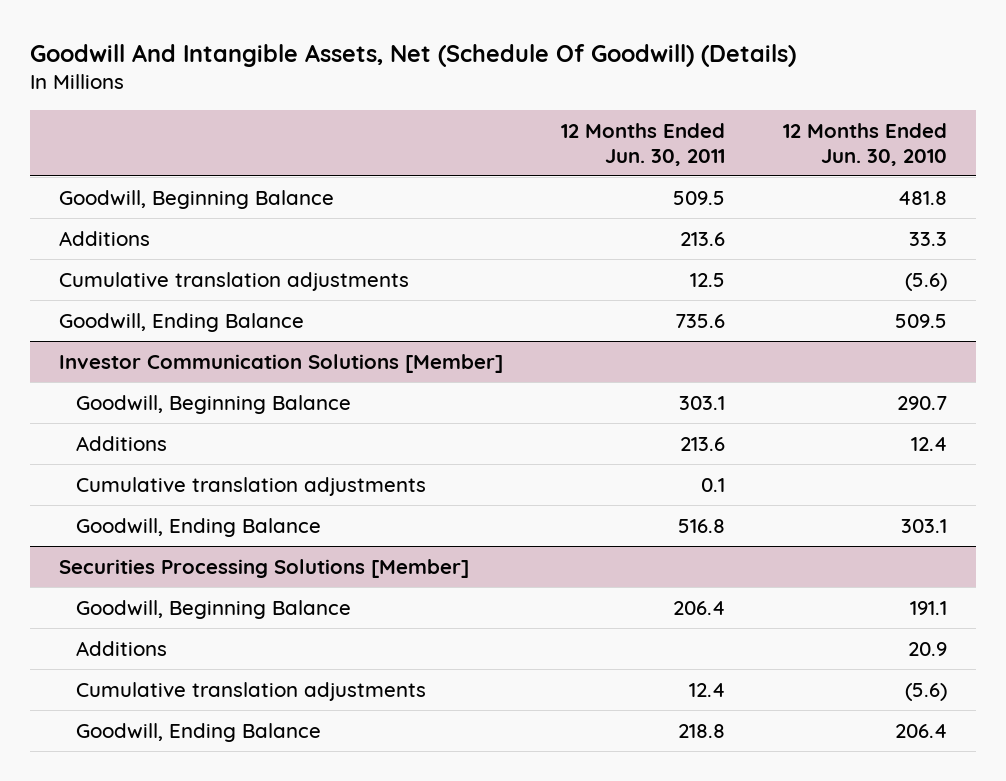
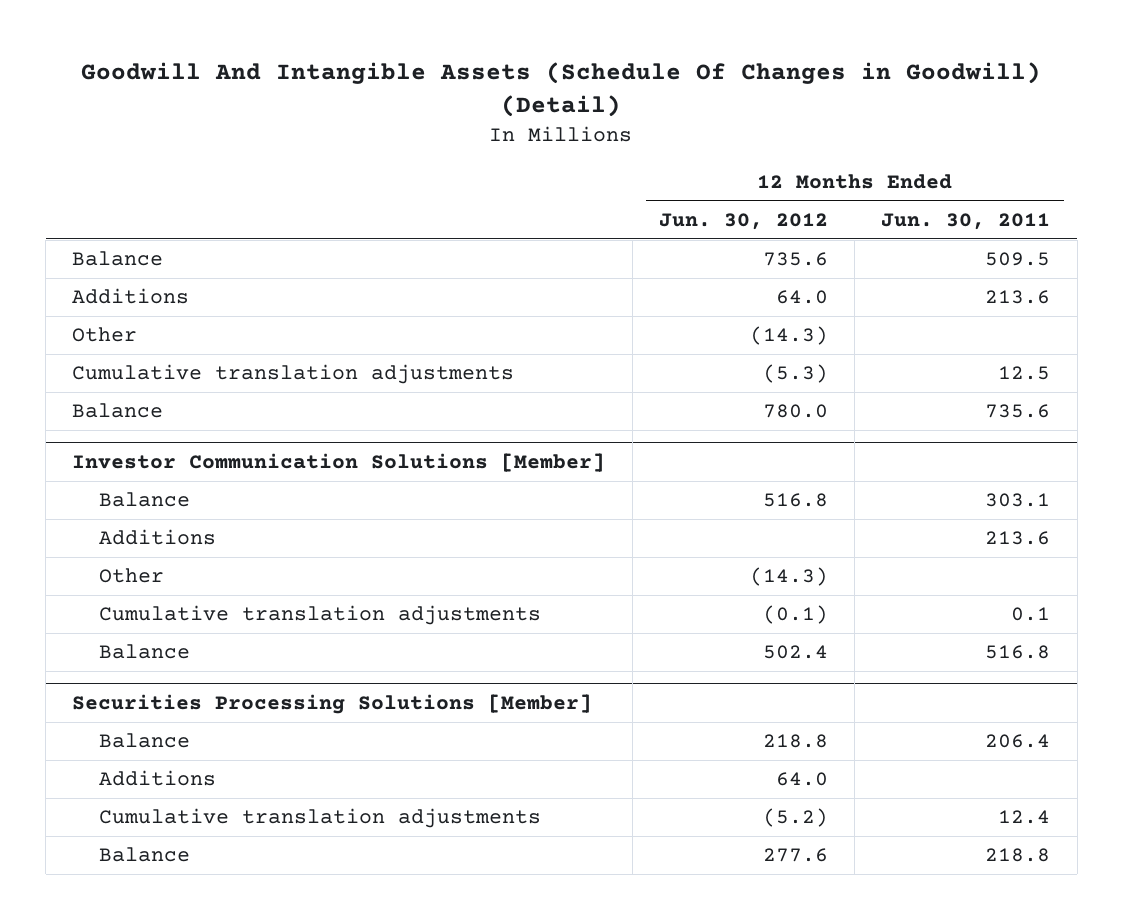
- Goodwill And Intangible Assets, Net (Schedule Of Goodwill) (Details)
+ Goodwill And Intangible Assets (Schedule Of Changes in Goodwill) (Detail)
- | 12 Months Ended Jun. 30, 2011 | 12 Months Ended Jun. 30, 2010
+ | 12 Months Ended Jun. 30, 2012 | 12 Months Ended Jun. 30, 2011
- Goodwill, Beginning Balance | 509.5 | 481.8
+ Balance | 735.6 | 509.5
+ Other | (14.3) |
- Goodwill, Ending Balance | 735.6 | 509.5
+ Balance | 780.0 | 735.6
@ Investor Communication Solutions [Member]
- Goodwill, Beginning Balance | 303.1 | 290.7
+ Balance | 516.8 | 303.1
+ Other | (14.3) |
- Goodwill, Ending Balance | 516.8 | 303.1
+ Balance | 502.4 | 516.8
@ Securities Processing Solutions [Member]
- Goodwill, Beginning Balance | 206.4 | 191.1
+ Balance | 218.8 | 206.4
- Goodwill, Ending Balance | 218.8 | 206.4
+ Balance | 277.6 | 218.8

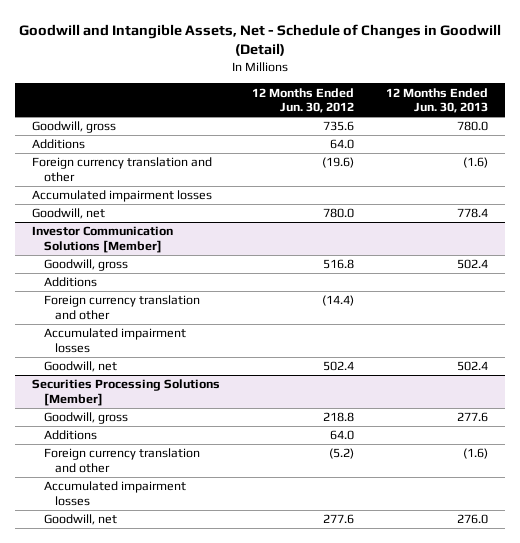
- Goodwill And Intangible Assets (Schedule Of Changes in Goodwill) (Detail)
+ Goodwill and Intangible Assets, Net - Schedule of Changes in Goodwill (Detail)
- | 12 Months Ended Jun. 30, 2012 | 12 Months Ended Jun. 30, 2011
+ | 12 Months Ended Jun. 30, 2012 | 12 Months Ended Jun. 30, 2013
- Balance | 735.6 | 509.5
+ Goodwill, gross | 735.6 | 780.0
- Other | (14.3) |
- Cumulative translation adjustments | (5.3) | 12.5
- Balance | 780.0 | 735.6
+ Foreign currency translation and other | (19.6) | (1.6)
+ Accumulated impairment losses
+ Goodwill, net | 780.0 | 778.4
@ Investor Communication Solutions [Member]
- Balance | 516.8 | 303.1
+ Goodwill, gross | 516.8 | 502.4
- Other | (14.3) |
- Cumulative translation adjustments | (0.1) | 0.1
- Balance | 502.4 | 516.8
+ Foreign currency translation and other | (14.4) |
+ Accumulated impairment losses
+ Goodwill, net | 502.4 | 502.4
@ Securities Processing Solutions [Member]
- Balance | 218.8 | 206.4
+ Goodwill, gross | 218.8 | 277.6
- Cumulative translation adjustments | (5.2) | 12.4
- Balance | 277.6 | 218.8
+ Foreign currency translation and other | (5.2) | (1.6)
+ Accumulated impairment losses
+ Goodwill, net | 277.6 | 276.0

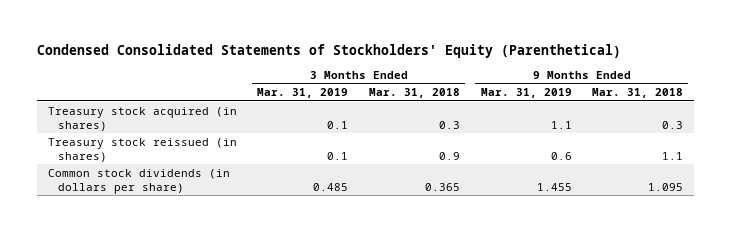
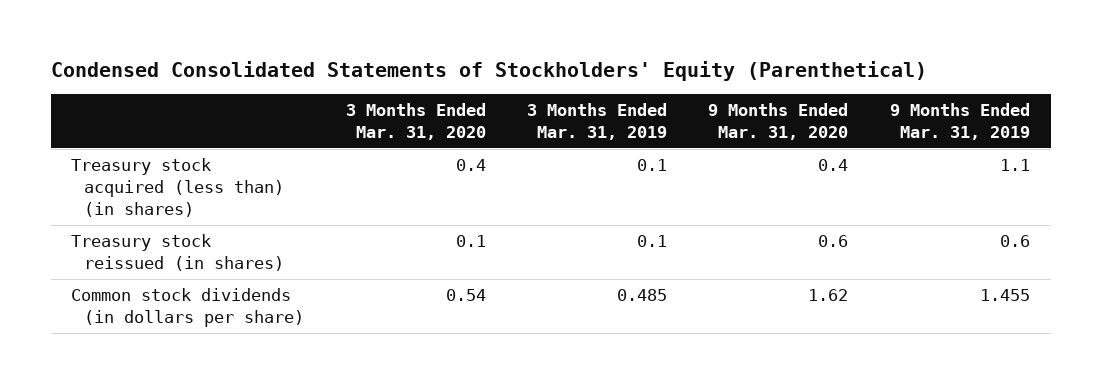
- | 3 Months Ended Mar. 31, 2019 | 3 Months Ended Mar. 31, 2018 | 9 Months Ended Mar. 31, 2019 | 9 Months Ended Mar. 31, 2018
+ | 3 Months Ended Mar. 31, 2020 | 3 Months Ended Mar. 31, 2019 | 9 Months Ended Mar. 31, 2020 | 9 Months Ended Mar. 31, 2019
- Treasury stock acquired (in shares) | 0.1 | 0.3 | 1.1 | 0.3
+ Treasury stock acquired (less than) (in shares) | 0.4 | 0.1 | 0.4 | 1.1

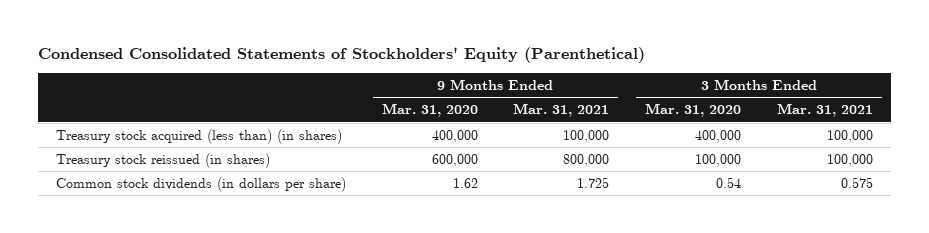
- | 3 Months Ended Mar. 31, 2020 | 3 Months Ended Mar. 31, 2019 | 9 Months Ended Mar. 31, 2020 | 9 Months Ended Mar. 31, 2019
+ | 9 Months Ended Mar. 31, 2020 | 9 Months Ended Mar. 31, 2021 | 3 Months Ended Mar. 31, 2020 | 3 Months Ended Mar. 31, 2021
- Treasury stock acquired (less than) (in shares) | 0.4 | 0.1 | 0.4 | 1.1
- Treasury stock reissued (in shares) | 0.1 | 0.1 | 0.6 | 0.6
+ Treasury stock acquired (less than) (in shares) | 400,000 | 100,000 | 400,000 | 100,000
+ Treasury stock reissued (in shares) | 600,000 | 800,000 | 100,000 | 100,000

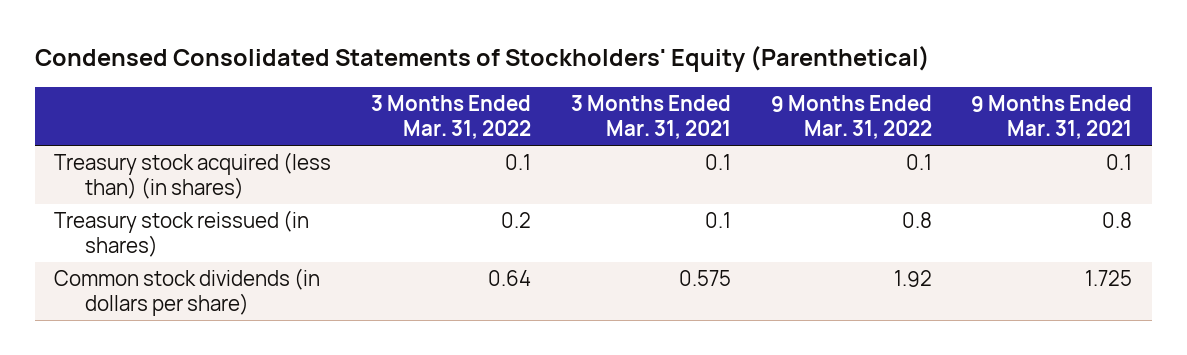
- | 9 Months Ended Mar. 31, 2020 | 9 Months Ended Mar. 31, 2021 | 3 Months Ended Mar. 31, 2020 | 3 Months Ended Mar. 31, 2021
+ | 3 Months Ended Mar. 31, 2022 | 3 Months Ended Mar. 31, 2021 | 9 Months Ended Mar. 31, 2022 | 9 Months Ended Mar. 31, 2021
- Treasury stock acquired (less than) (in shares) | 400,000 | 100,000 | 400,000 | 100,000
- Treasury stock reissued (in shares) | 600,000 | 800,000 | 100,000 | 100,000
+ Treasury stock acquired (less than) (in shares) | 0.1 | 0.1 | 0.1 | 0.1
+ Treasury stock reissued (in shares) | 0.2 | 0.1 | 0.8 | 0.8

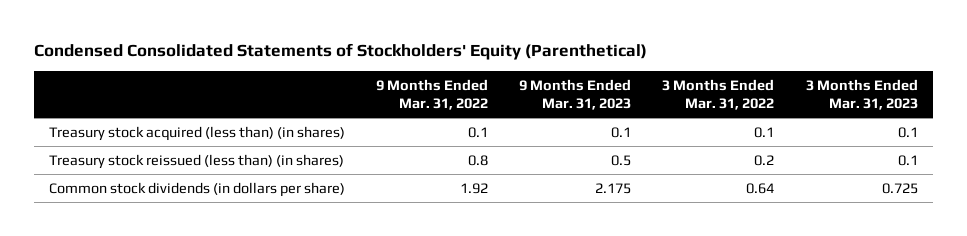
- | 3 Months Ended Mar. 31, 2022 | 3 Months Ended Mar. 31, 2021 | 9 Months Ended Mar. 31, 2022 | 9 Months Ended Mar. 31, 2021
+ | 9 Months Ended Mar. 31, 2022 | 9 Months Ended Mar. 31, 2023 | 3 Months Ended Mar. 31, 2022 | 3 Months Ended Mar. 31, 2023
- Treasury stock reissued (in shares) | 0.2 | 0.1 | 0.8 | 0.8
+ Treasury stock reissued (less than) (in shares) | 0.8 | 0.5 | 0.2 | 0.1

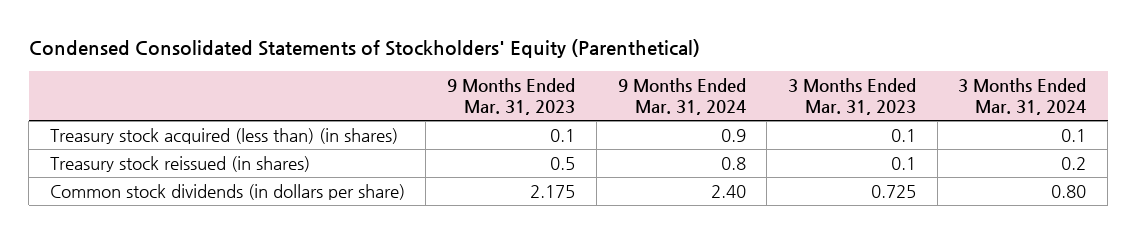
- | 9 Months Ended Mar. 31, 2022 | 9 Months Ended Mar. 31, 2023 | 3 Months Ended Mar. 31, 2022 | 3 Months Ended Mar. 31, 2023
+ | 9 Months Ended Mar. 31, 2023 | 9 Months Ended Mar. 31, 2024 | 3 Months Ended Mar. 31, 2023 | 3 Months Ended Mar. 31, 2024
- Treasury stock reissued (less than) (in shares) | 0.8 | 0.5 | 0.2 | 0.1
+ Treasury stock reissued (in shares) | 0.5 | 0.8 | 0.1 | 0.2

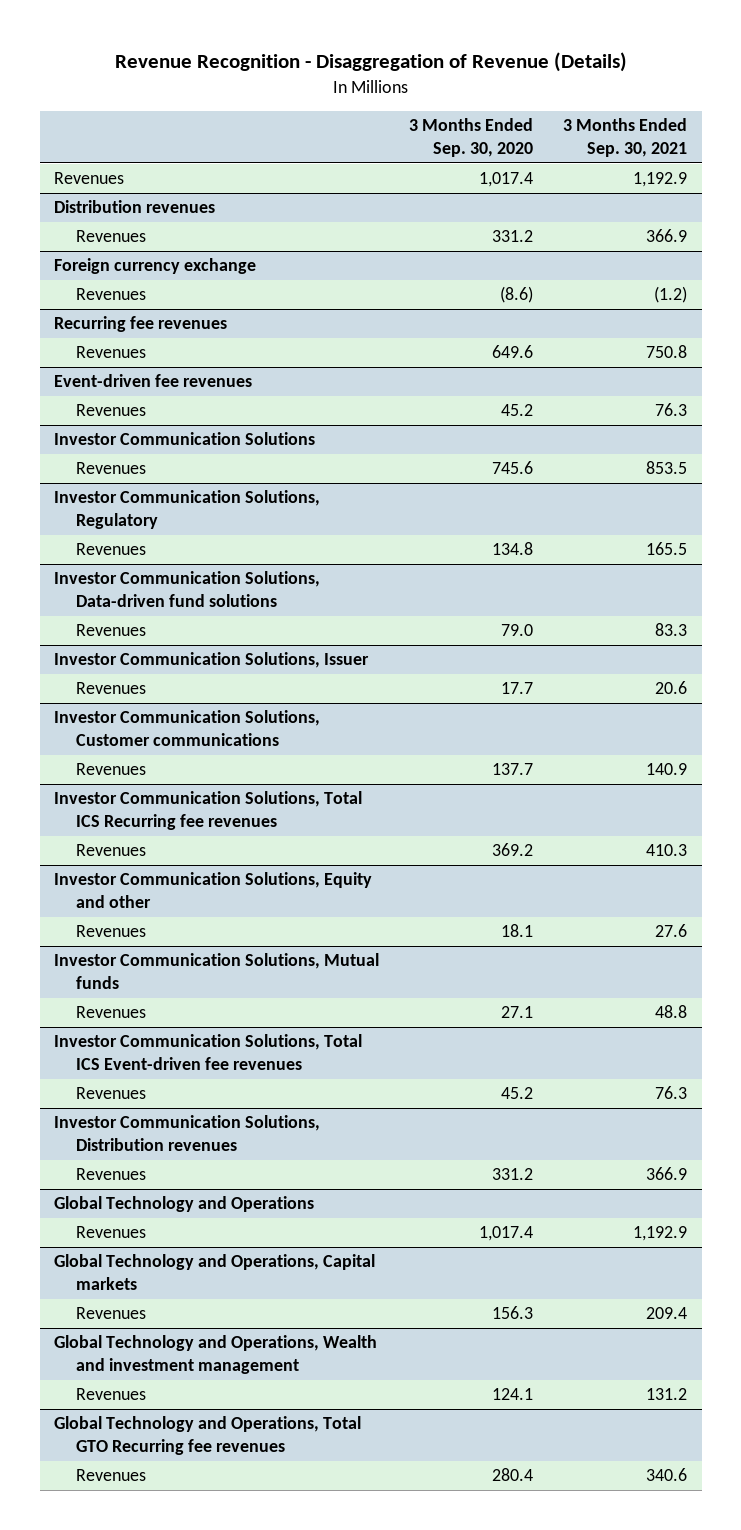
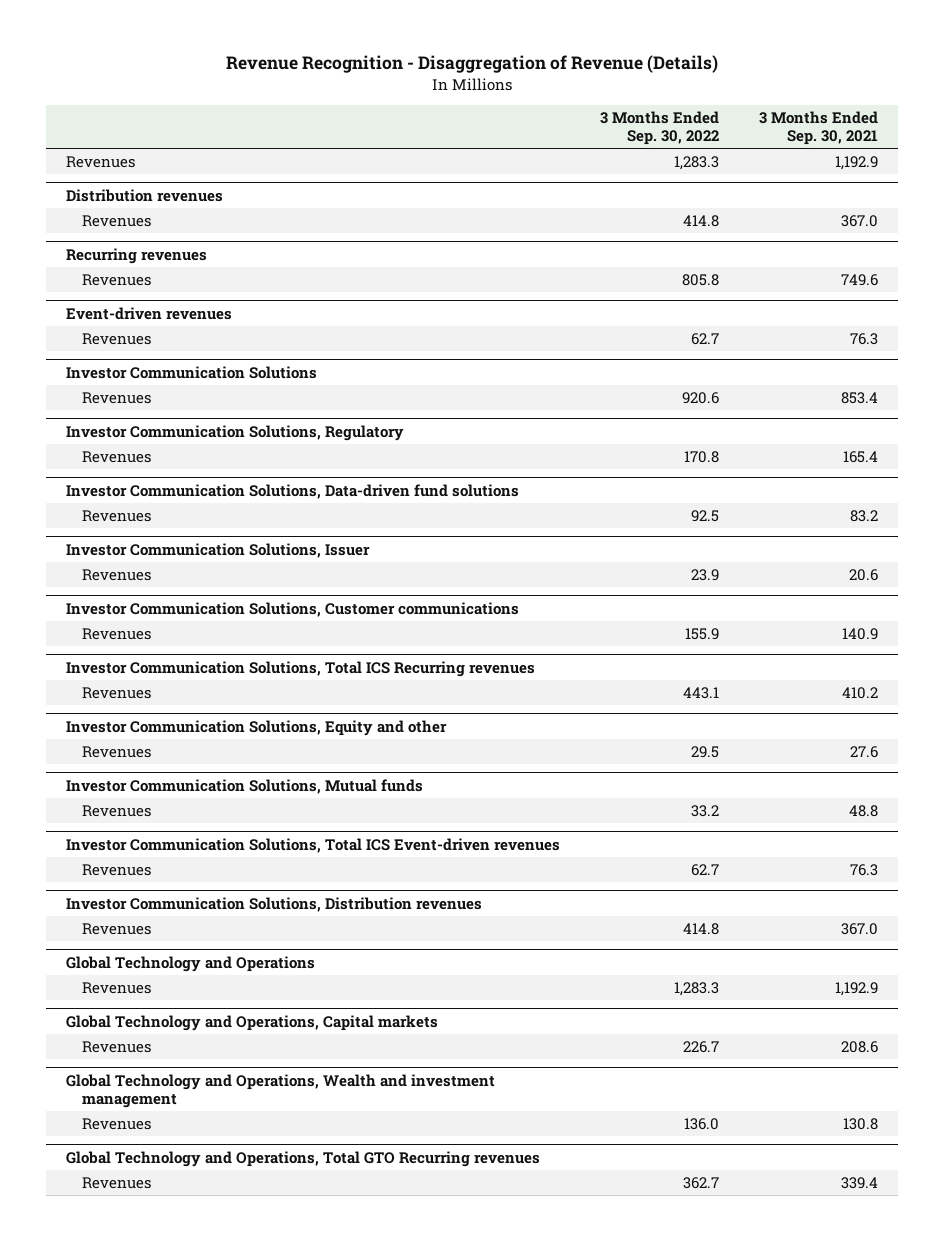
- | 3 Months Ended Sep. 30, 2020 | 3 Months Ended Sep. 30, 2021
+ | 3 Months Ended Sep. 30, 2022 | 3 Months Ended Sep. 30, 2021
@ Distribution revenues
- Revenues | 331.2 | 366.9
- Foreign currency exchange
- Revenues | (8.6) | (1.2)
- Recurring fee revenues
- Revenues | 649.6 | 750.8
- Event-driven fee revenues
@ Distribution revenues
+ Revenues | 414.8 | 367.0
+ Recurring revenues
+ Revenues | 805.8 | 749.6
+ Event-driven revenues
@ Investor Communication Solutions
- Revenues | 745.6 | 853.5
+ Revenues | 920.6 | 853.4
@ Investor Communication Solutions, Regulatory
- Revenues | 134.8 | 165.5
+ Revenues | 170.8 | 165.4
@ Investor Communication Solutions, Data-driven fund solutions
- Revenues | 79.0 | 83.3
+ Revenues | 92.5 | 83.2
- Investor Communication Solutions, Total ICS Recurring fee revenues
- Revenues | 369.2 | 410.3
+ Investor Communication Solutions, Total ICS Recurring revenues
+ Revenues | 443.1 | 410.2
- Investor Communication Solutions, Total ICS Event-driven fee revenues
+ Investor Communication Solutions, Total ICS Event-driven revenues
@ Investor Communication Solutions, Distribution revenues
- Revenues | 331.2 | 366.9
+ Revenues | 414.8 | 367.0
@ Global Technology and Operations, Capital markets
- Revenues | 156.3 | 209.4
+ Revenues | 226.7 | 208.6
@ Global Technology and Operations, Wealth and investment management
- Revenues | 124.1 | 131.2
- Global Technology and Operations, Total GTO Recurring fee revenues
- Revenues | 280.4 | 340.6
@ Global Technology and Operations, Wealth and investment management
+ Revenues | 136.0 | 130.8
+ Global Technology and Operations, Total GTO Recurring revenues
+ Revenues | 362.7 | 339.4

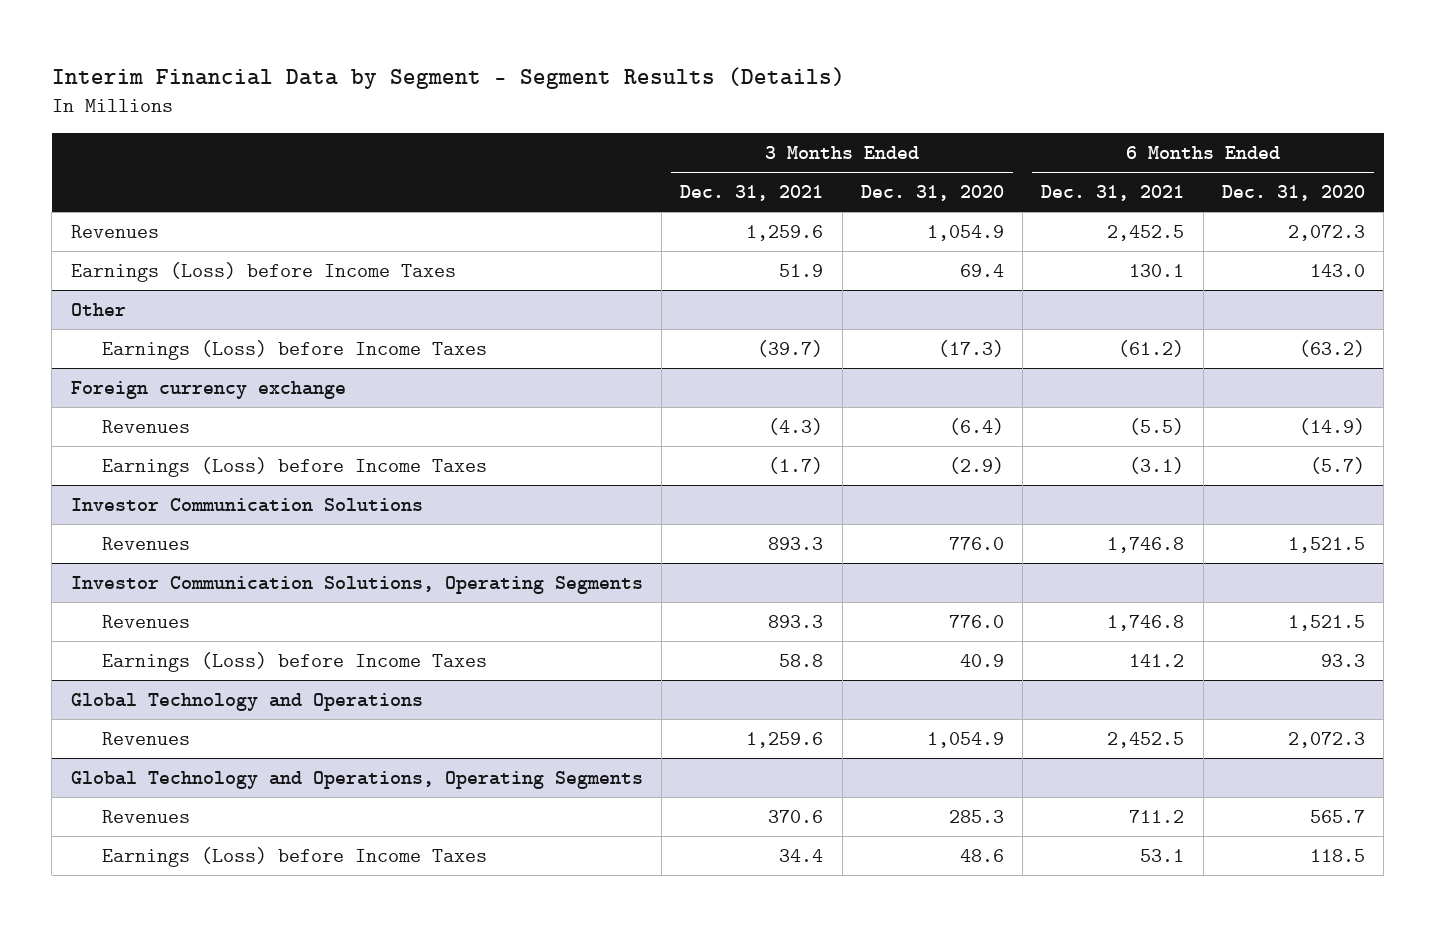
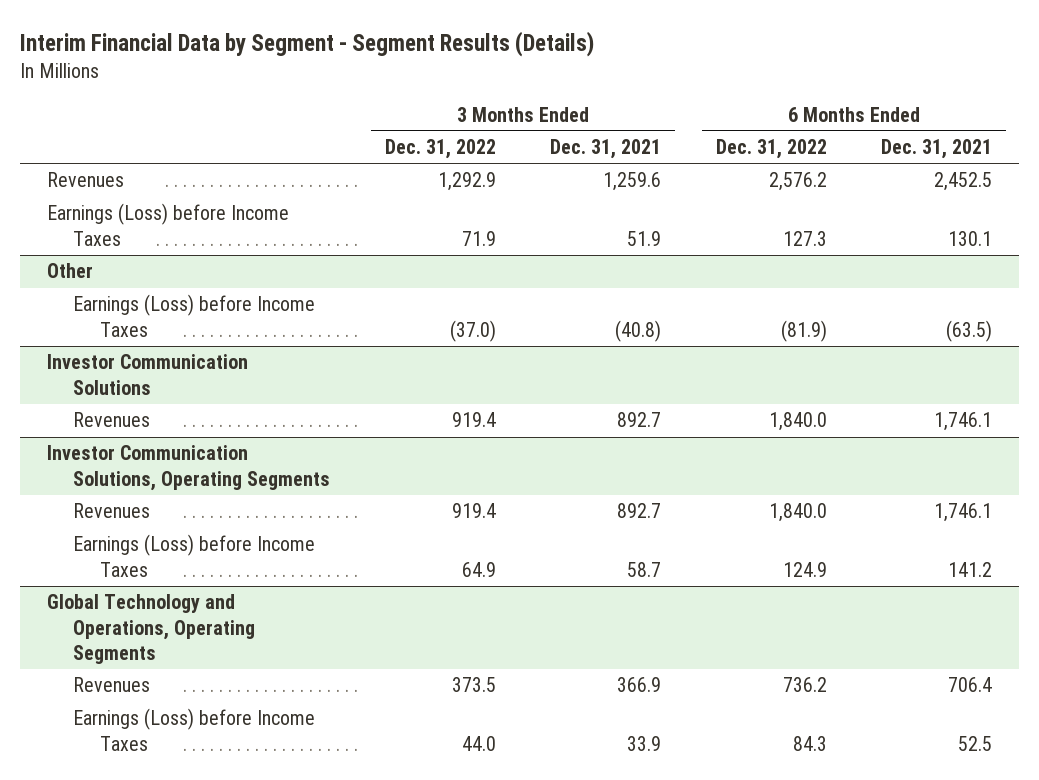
- | 3 Months Ended Dec. 31, 2021 | 3 Months Ended Dec. 31, 2020 | 6 Months Ended Dec. 31, 2021 | 6 Months Ended Dec. 31, 2020
+ | 3 Months Ended Dec. 31, 2022 | 3 Months Ended Dec. 31, 2021 | 6 Months Ended Dec. 31, 2022 | 6 Months Ended Dec. 31, 2021
@ Other
- Earnings (Loss) before Income Taxes | (39.7) | (17.3) | (61.2) | (63.2)
- Foreign currency exchange
- Revenues | (4.3) | (6.4) | (5.5) | (14.9)
- Earnings (Loss) before Income Taxes | (1.7) | (2.9) | (3.1) | (5.7)
@ Other
+ Earnings (Loss) before Income Taxes | (37.0) | (40.8) | (81.9) | (63.5)
@ Investor Communication Solutions
- Revenues | 893.3 | 776.0 | 1,746.8 | 1,521.5
+ Revenues | 919.4 | 892.7 | 1,840.0 | 1,746.1
@ Investor Communication Solutions, Operating Segments
- Revenues | 893.3 | 776.0 | 1,746.8 | 1,521.5
- Earnings (Loss) before Income Taxes | 58.8 | 40.9 | 141.2 | 93.3
- Global Technology and Operations
- Revenues | 1,259.6 | 1,054.9 | 2,452.5 | 2,072.3
@ Investor Communication Solutions, Operating Segments
+ Revenues | 919.4 | 892.7 | 1,840.0 | 1,746.1
+ Earnings (Loss) before Income Taxes | 64.9 | 58.7 | 124.9 | 141.2
@ Global Technology and Operations, Operating Segments
- Revenues | 370.6 | 285.3 | 711.2 | 565.7
- Earnings (Loss) before Income Taxes | 34.4 | 48.6 | 53.1 | 118.5
+ Revenues | 373.5 | 366.9 | 736.2 | 706.4
+ Earnings (Loss) before Income Taxes | 44.0 | 33.9 | 84.3 | 52.5

